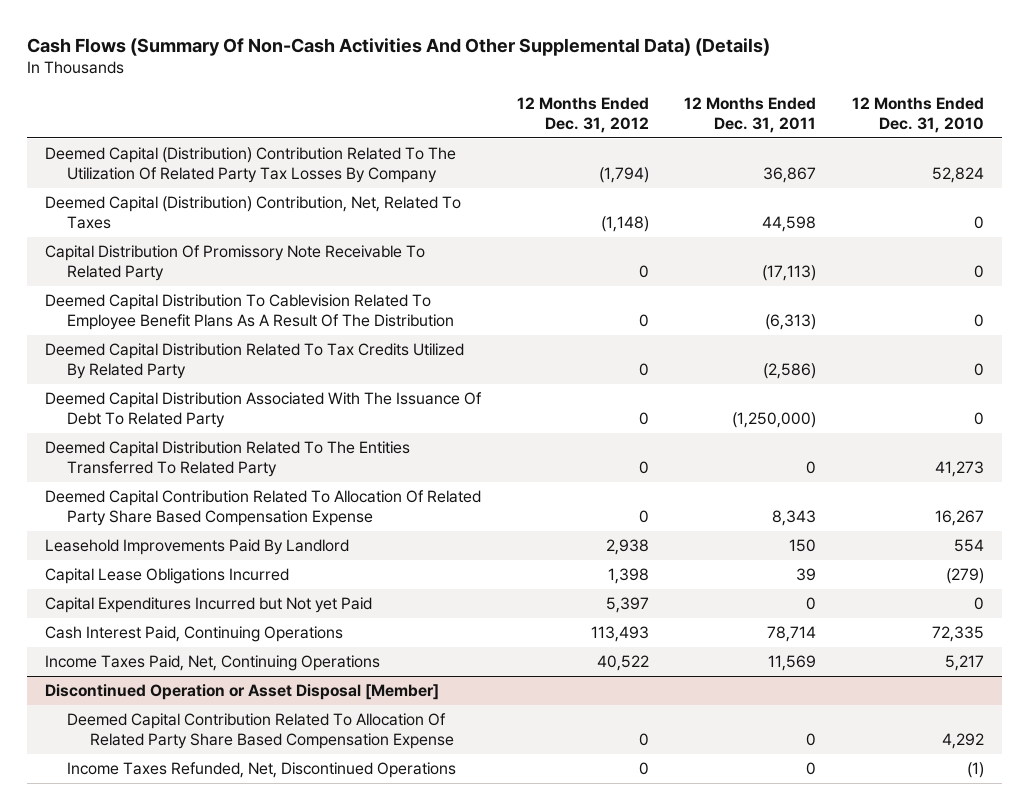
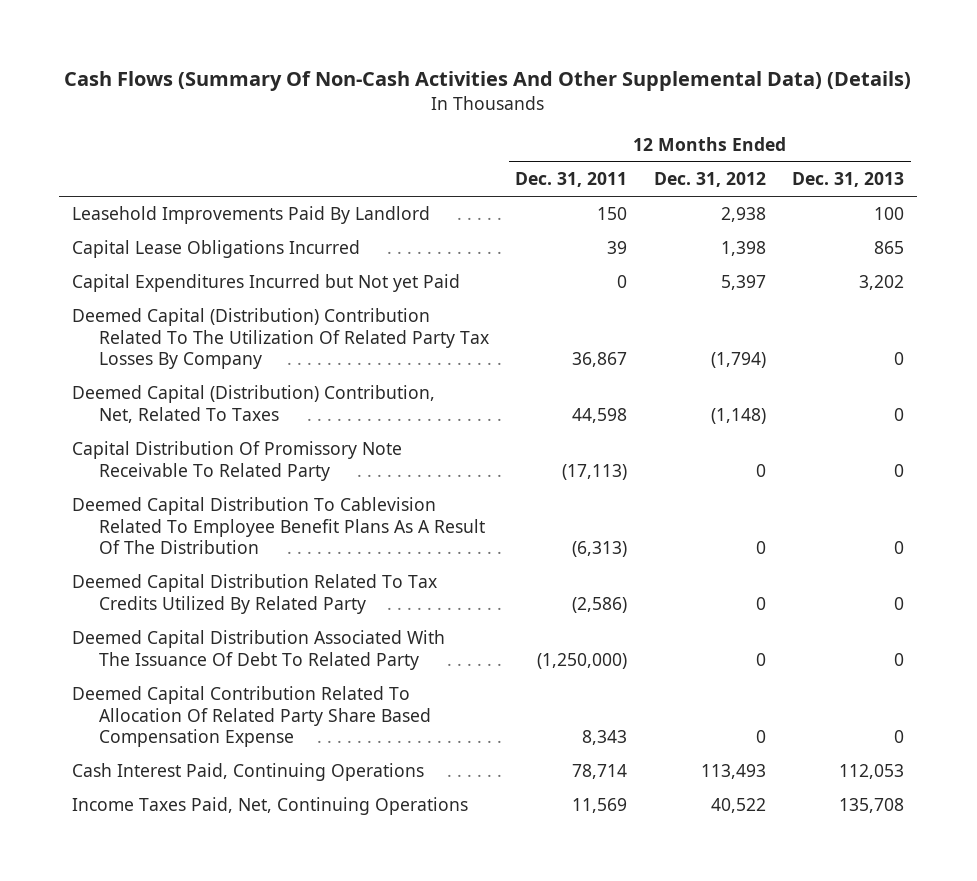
- | 12 Months Ended Dec. 31, 2012 | 12 Months Ended Dec. 31, 2011 | 12 Months Ended Dec. 31, 2010
+ | 12 Months Ended Dec. 31, 2011 | 12 Months Ended Dec. 31, 2012 | 12 Months Ended Dec. 31, 2013
moved up: Leasehold Improvements Paid By Landlord | 150 | 2,938 | 100
moved up: Capital Lease Obligations Incurred | 39 | 1,398 | 865
moved up: Capital Expenditures Incurred but Not yet Paid | 0 | 5,397 | 3,202
- Deemed Capital Distribution Related To The Entities Transferred To Related Party | 0 | 0 | 41,273
- Discontinued Operation or Asset Disposal [Member]
- Deemed Capital Contribution Related To Allocation Of Related Party Share Based Compensation Expense | 0 | 0 | 4,292
- Income Taxes Refunded, Net, Discontinued Operations | 0 | 0 | (1)

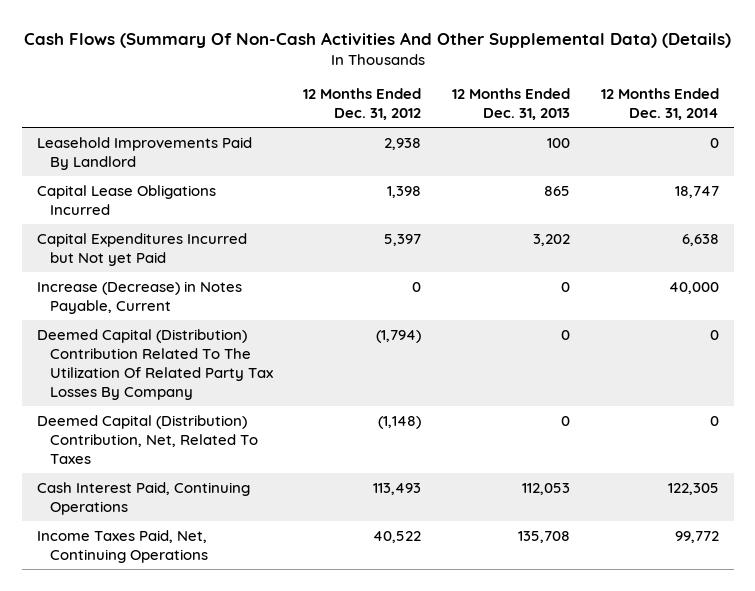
- | 12 Months Ended Dec. 31, 2011 | 12 Months Ended Dec. 31, 2012 | 12 Months Ended Dec. 31, 2013
+ | 12 Months Ended Dec. 31, 2012 | 12 Months Ended Dec. 31, 2013 | 12 Months Ended Dec. 31, 2014
+ Increase (Decrease) in Notes Payable, Current | 0 | 0 | 40,000
- Capital Distribution Of Promissory Note Receivable To Related Party | (17,113) | 0 | 0
- Deemed Capital Distribution To Cablevision Related To Employee Benefit Plans As A Result Of The Distribution | (6,313) | 0 | 0
- Deemed Capital Distribution Related To Tax Credits Utilized By Related Party | (2,586) | 0 | 0
- Deemed Capital Distribution Associated With The Issuance Of Debt To Related Party | (1,250,000) | 0 | 0
- Deemed Capital Contribution Related To Allocation Of Related Party Share Based Compensation Expense | 8,343 | 0 | 0

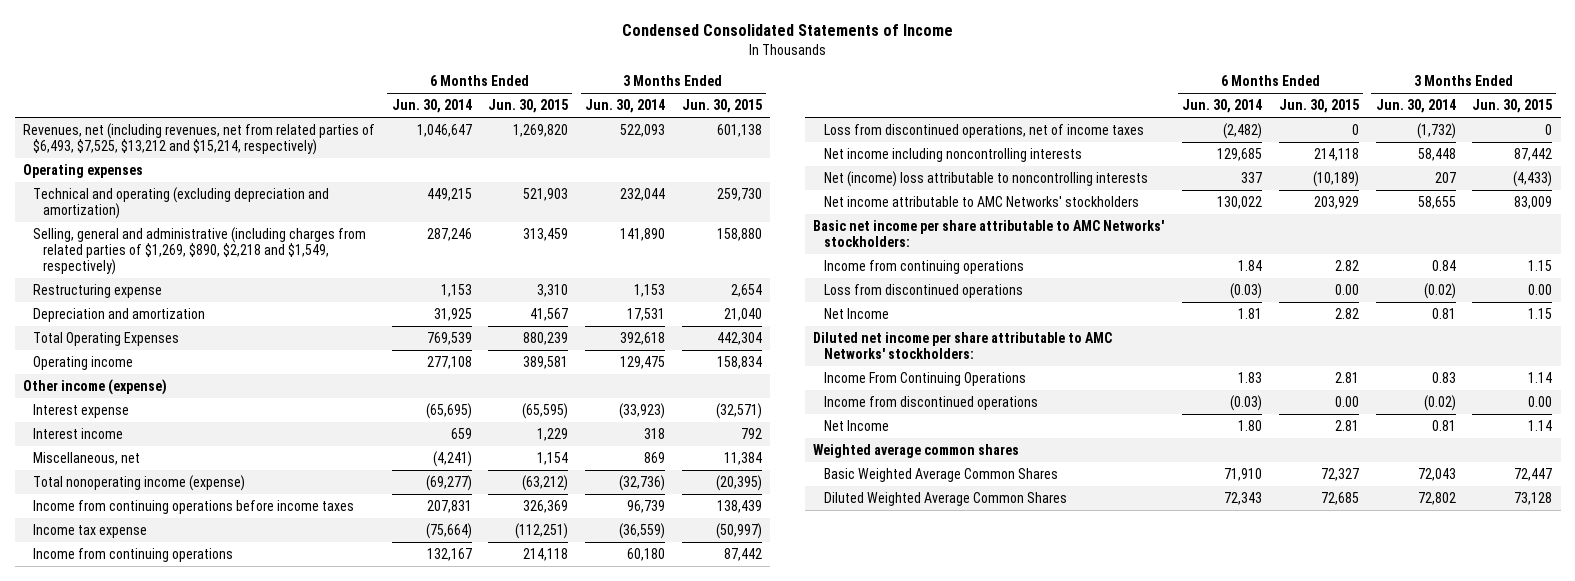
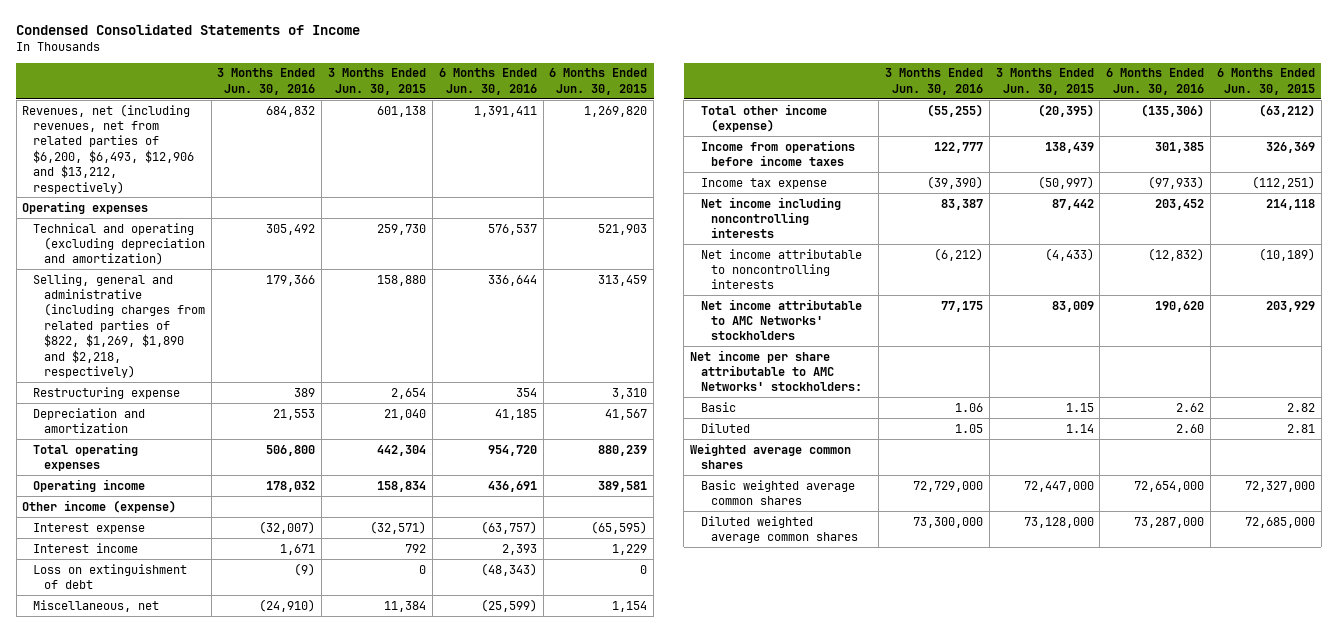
- | 6 Months Ended Jun. 30, 2014 | 6 Months Ended Jun. 30, 2015 | 3 Months Ended Jun. 30, 2014 | 3 Months Ended Jun. 30, 2015
+ | 3 Months Ended Jun. 30, 2016 | 3 Months Ended Jun. 30, 2015 | 6 Months Ended Jun. 30, 2016 | 6 Months Ended Jun. 30, 2015
- Revenues, net (including revenues, net from related parties of $6,493, $7,525, $13,212 and $15,214, respectively) | 1,046,647 | 1,269,820 | 522,093 | 601,138
+ Revenues, net (including revenues, net from related parties of $6,200, $6,493, $12,906 and $13,212, respectively) | 684,832 | 601,138 | 1,391,411 | 1,269,820
- Selling, general and administrative (including charges from related parties of $1,269, $890, $2,218 and $1,549, respectively) | 287,246 | 313,459 | 141,890 | 158,880
+ Selling, general and administrative (including charges from related parties of $822, $1,269, $1,890 and $2,218, respectively) | 179,366 | 158,880 | 336,644 | 313,459
- Total Operating Expenses | 769,539 | 880,239 | 392,618 | 442,304
+ Total operating expenses | 506,800 | 442,304 | 954,720 | 880,239
+ Loss on extinguishment of debt | (9) | 0 | (48,343) | 0
- Total nonoperating income (expense) | (69,277) | (63,212) | (32,736) | (20,395)
- Income from continuing operations before income taxes | 207,831 | 326,369 | 96,739 | 138,439
+ Total other income (expense) | (55,255) | (20,395) | (135,306) | (63,212)
+ Income from operations before income taxes | 122,777 | 138,439 | 301,385 | 326,369
- Income from continuing operations | 132,167 | 214,118 | 60,180 | 87,442
- Loss from discontinued operations, net of income taxes | (2,482) | 0 | (1,732) | 0
- Net (income) loss attributable to noncontrolling interests | 337 | (10,189) | 207 | (4,433)
+ Net income attributable to noncontrolling interests | (6,212) | (4,433) | (12,832) | (10,189)
- Basic net income per share attributable to AMC Networks' stockholders:
- Income from continuing operations | 1.84 | 2.82 | 0.84 | 1.15
- Loss from discontinued operations | (0.03) | 0.00 | (0.02) | 0.00
- Net Income | 1.81 | 2.82 | 0.81 | 1.15
- Diluted net income per share attributable to AMC Networks' stockholders:
- Income From Continuing Operations | 1.83 | 2.81 | 0.83 | 1.14
- Income from discontinued operations | (0.03) | 0.00 | (0.02) | 0.00
- Net Income | 1.80 | 2.81 | 0.81 | 1.14
+ Net income per share attributable to AMC Networks' stockholders:
+ Basic | 1.06 | 1.15 | 2.62 | 2.82
+ Diluted | 1.05 | 1.14 | 2.60 | 2.81
- Basic Weighted Average Common Shares | 71,910 | 72,327 | 72,043 | 72,447
- Diluted Weighted Average Common Shares | 72,343 | 72,685 | 72,802 | 73,128
+ Basic weighted average common shares | 72,729,000 | 72,447,000 | 72,654,000 | 72,327,000
+ Diluted weighted average common shares | 73,300,000 | 73,128,000 | 73,287,000 | 72,685,000

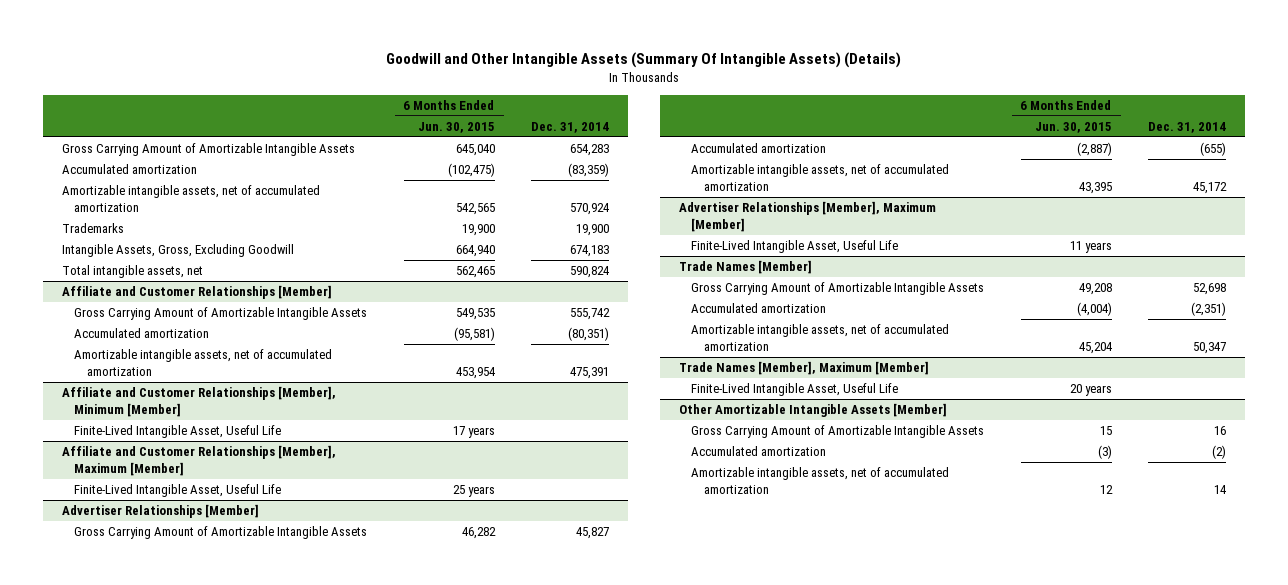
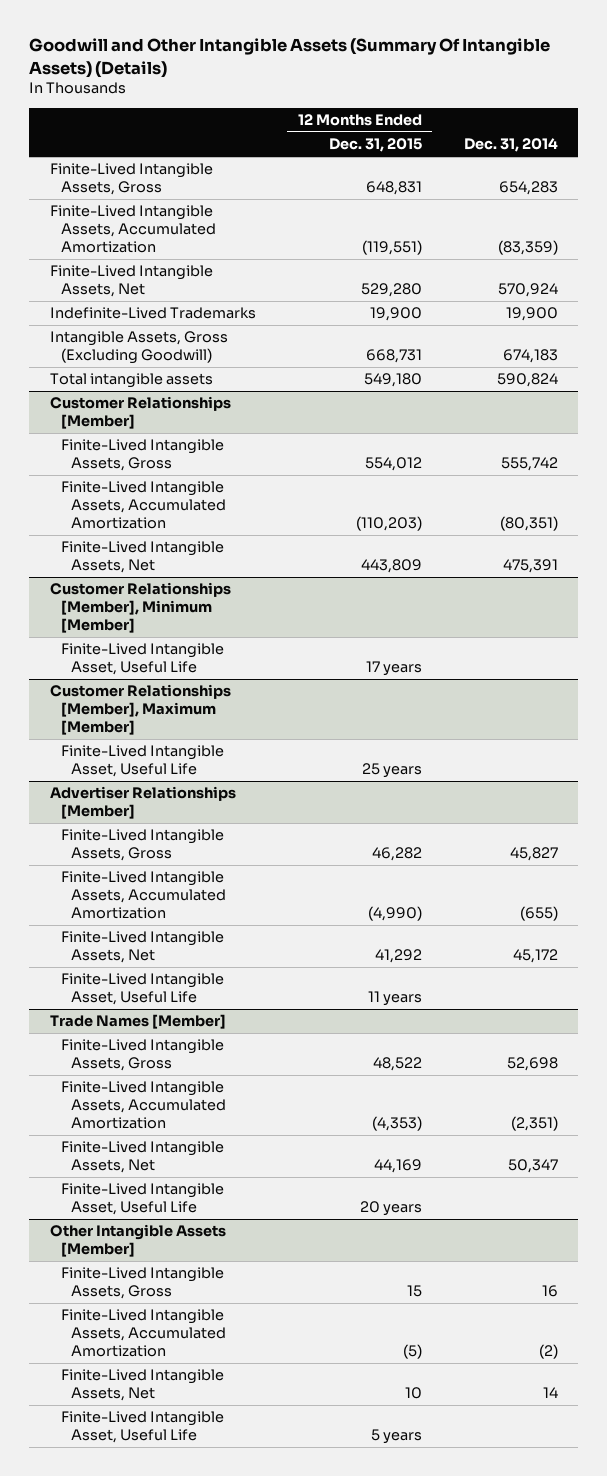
- | 6 Months Ended Jun. 30, 2015 | Dec. 31, 2014
+ | 12 Months Ended Dec. 31, 2015 | Dec. 31, 2014
- Gross Carrying Amount of Amortizable Intangible Assets | 645,040 | 654,283
- Accumulated amortization | (102,475) | (83,359)
- Amortizable intangible assets, net of accumulated amortization | 542,565 | 570,924
- Trademarks | 19,900 | 19,900
- Intangible Assets, Gross, Excluding Goodwill | 664,940 | 674,183
- Total intangible assets, net | 562,465 | 590,824
- Affiliate and Customer Relationships [Member]
- Gross Carrying Amount of Amortizable Intangible Assets | 549,535 | 555,742
- Accumulated amortization | (95,581) | (80,351)
- Amortizable intangible assets, net of accumulated amortization | 453,954 | 475,391
- Affiliate and Customer Relationships [Member], Minimum [Member]
+ Finite-Lived Intangible Assets, Gross | 648,831 | 654,283
+ Finite-Lived Intangible Assets, Accumulated Amortization | (119,551) | (83,359)
+ Finite-Lived Intangible Assets, Net | 529,280 | 570,924
+ Indefinite-Lived Trademarks | 19,900 | 19,900
+ Intangible Assets, Gross (Excluding Goodwill) | 668,731 | 674,183
+ Total intangible assets | 549,180 | 590,824
+ Customer Relationships [Member]
+ Finite-Lived Intangible Assets, Gross | 554,012 | 555,742
+ Finite-Lived Intangible Assets, Accumulated Amortization | (110,203) | (80,351)
+ Finite-Lived Intangible Assets, Net | 443,809 | 475,391
+ Customer Relationships [Member], Minimum [Member]
- Affiliate and Customer Relationships [Member], Maximum [Member]
+ Customer Relationships [Member], Maximum [Member]
@ Advertiser Relationships [Member]
- Gross Carrying Amount of Amortizable Intangible Assets | 46,282 | 45,827
- Accumulated amortization | (2,887) | (655)
- Amortizable intangible assets, net of accumulated amortization | 43,395 | 45,172
- Advertiser Relationships [Member], Maximum [Member]
@ Advertiser Relationships [Member]
+ Finite-Lived Intangible Assets, Gross | 46,282 | 45,827
+ Finite-Lived Intangible Assets, Accumulated Amortization | (4,990) | (655)
+ Finite-Lived Intangible Assets, Net | 41,292 | 45,172
@ Trade Names [Member]
- Gross Carrying Amount of Amortizable Intangible Assets | 49,208 | 52,698
- Accumulated amortization | (4,004) | (2,351)
- Amortizable intangible assets, net of accumulated amortization | 45,204 | 50,347
- Trade Names [Member], Maximum [Member]
@ Trade Names [Member]
+ Finite-Lived Intangible Assets, Gross | 48,522 | 52,698
+ Finite-Lived Intangible Assets, Accumulated Amortization | (4,353) | (2,351)
+ Finite-Lived Intangible Assets, Net | 44,169 | 50,347
- Other Amortizable Intangible Assets [Member]
- Gross Carrying Amount of Amortizable Intangible Assets | 15 | 16
- Accumulated amortization | (3) | (2)
- Amortizable intangible assets, net of accumulated amortization | 12 | 14
+ Other Intangible Assets [Member]
+ Finite-Lived Intangible Assets, Gross | 15 | 16
+ Finite-Lived Intangible Assets, Accumulated Amortization | (5) | (2)
+ Finite-Lived Intangible Assets, Net | 10 | 14
+ Finite-Lived Intangible Asset, Useful Life | 5 years |

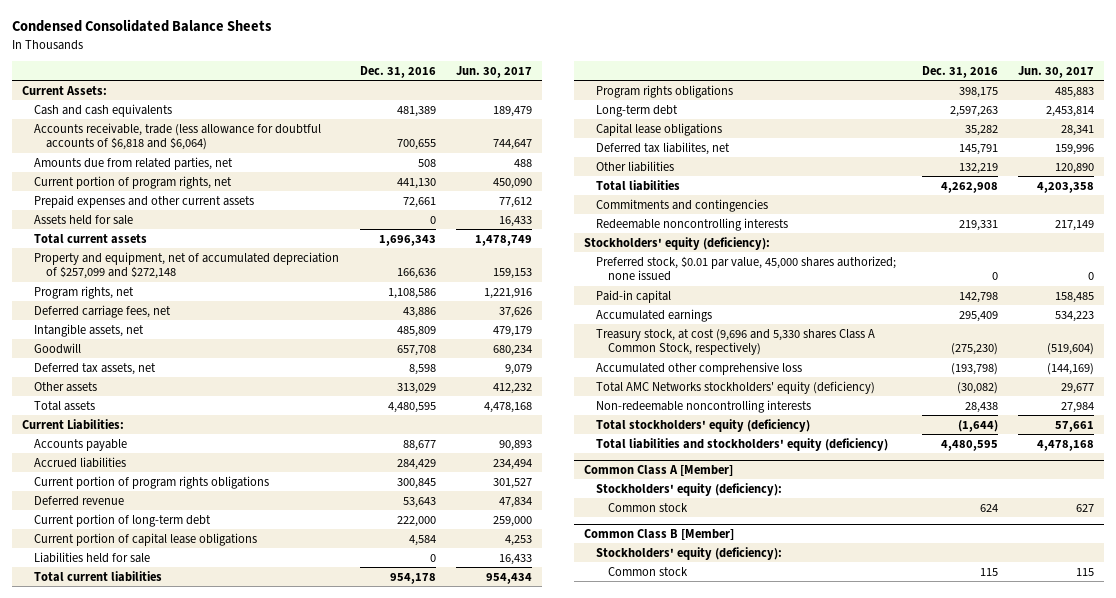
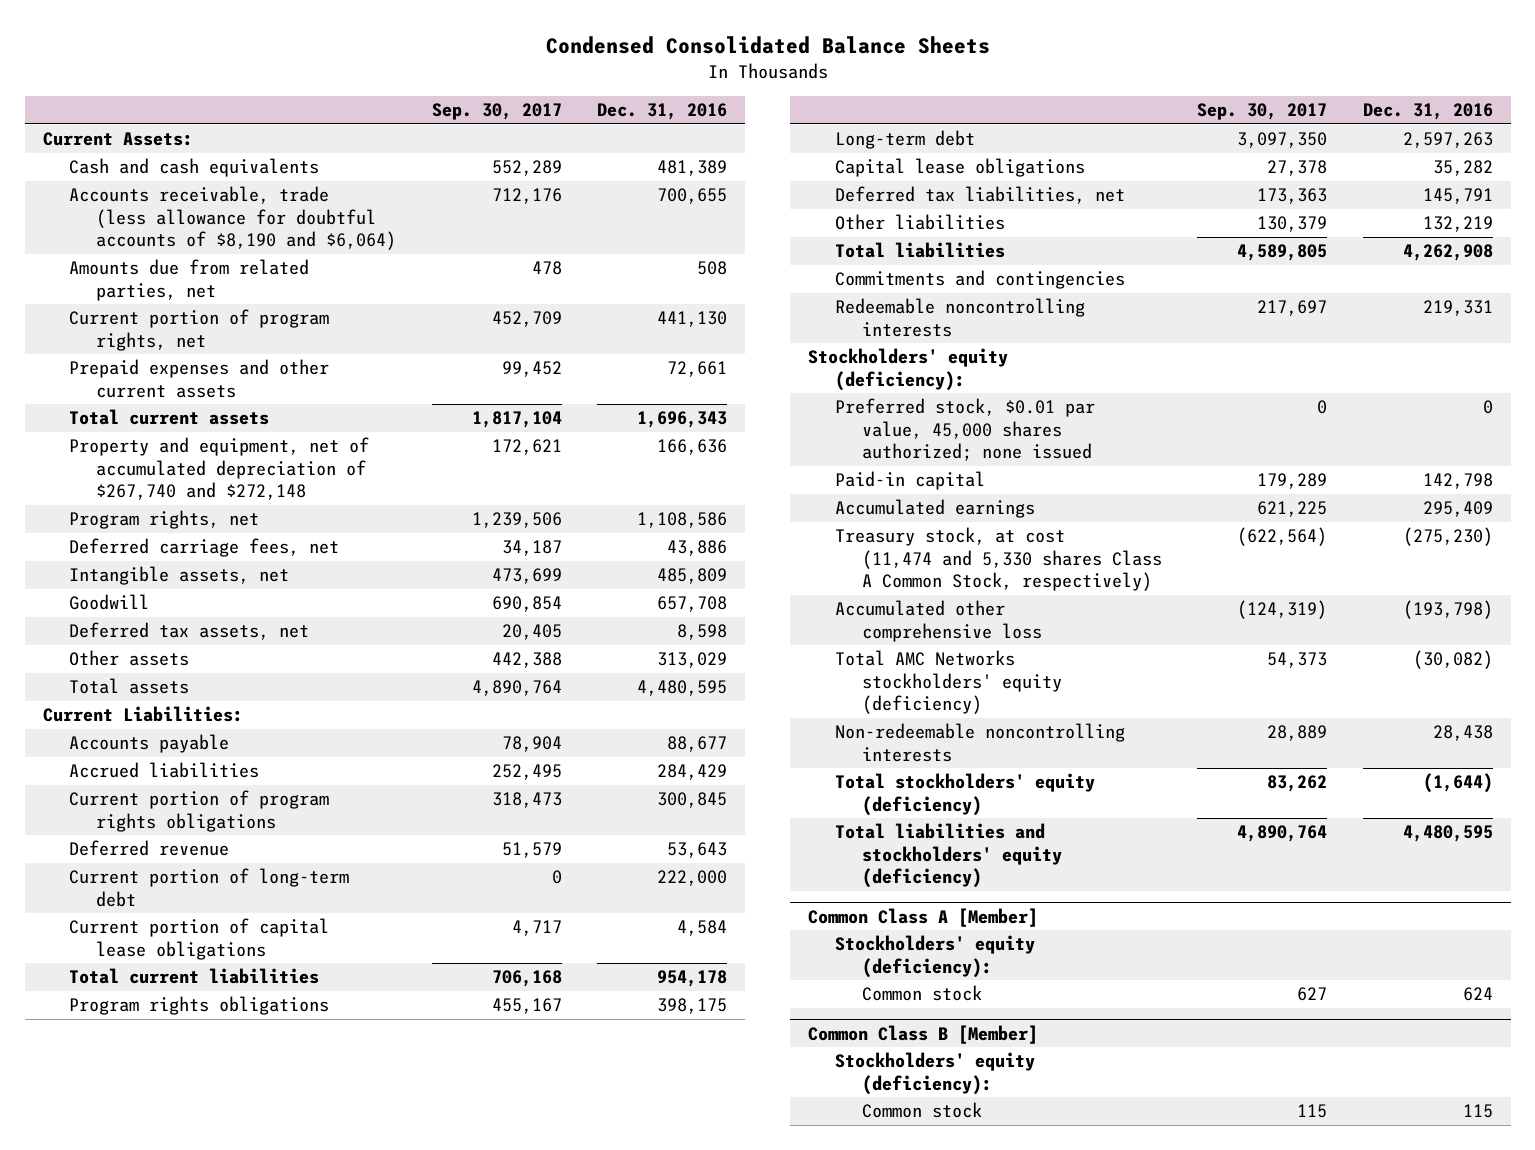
- | Dec. 31, 2016 | Jun. 30, 2017
+ | Sep. 30, 2017 | Dec. 31, 2016
- Accounts receivable, trade (less allowance for doubtful accounts of $6,818 and $6,064) | 700,655 | 744,647
+ Accounts receivable, trade (less allowance for doubtful accounts of $8,190 and $6,064) | 712,176 | 700,655
- Assets held for sale | 0 | 16,433
- Property and equipment, net of accumulated depreciation of $257,099 and $272,148 | 166,636 | 159,153
+ Property and equipment, net of accumulated depreciation of $267,740 and $272,148 | 172,621 | 166,636
- Liabilities held for sale | 0 | 16,433
- Deferred tax liabilites, net | 145,791 | 159,996
+ Deferred tax liabilities, net | 173,363 | 145,791
- Treasury stock, at cost (9,696 and 5,330 shares Class A Common Stock, respectively) | (275,230) | (519,604)
+ Treasury stock, at cost (11,474 and 5,330 shares Class A Common Stock, respectively) | (622,564) | (275,230)

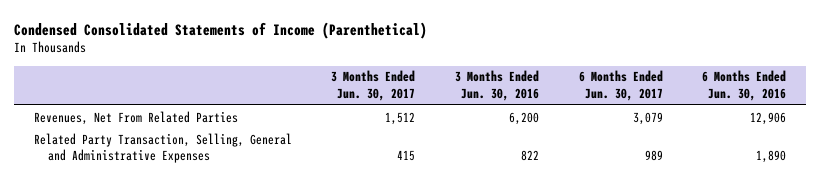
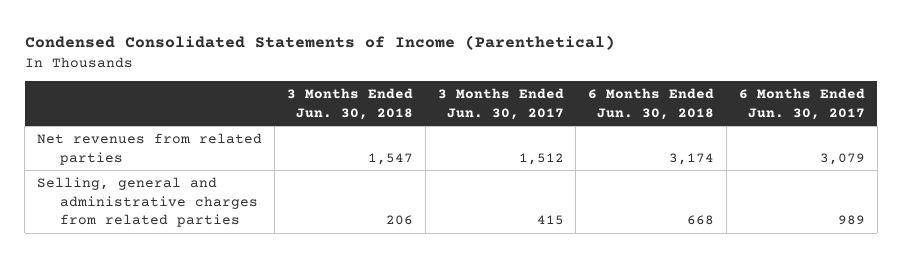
- | 3 Months Ended Jun. 30, 2017 | 3 Months Ended Jun. 30, 2016 | 6 Months Ended Jun. 30, 2017 | 6 Months Ended Jun. 30, 2016
+ | 3 Months Ended Jun. 30, 2018 | 3 Months Ended Jun. 30, 2017 | 6 Months Ended Jun. 30, 2018 | 6 Months Ended Jun. 30, 2017
- Revenues, Net From Related Parties | 1,512 | 6,200 | 3,079 | 12,906
- Related Party Transaction, Selling, General and Administrative Expenses | 415 | 822 | 989 | 1,890
+ Net revenues from related parties | 1,547 | 1,512 | 3,174 | 3,079
+ Selling, general and administrative charges from related parties | 206 | 415 | 668 | 989

